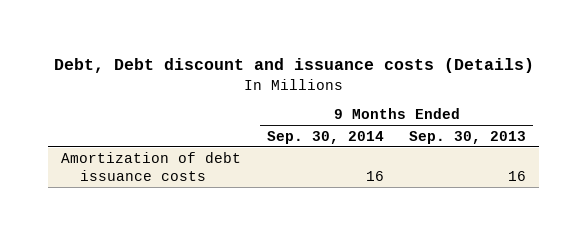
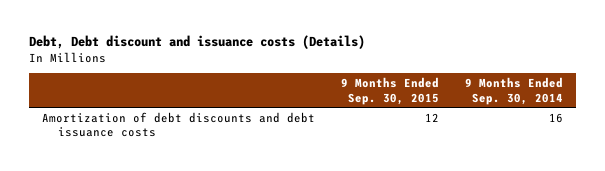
- | 9 Months Ended Sep. 30, 2014 | 9 Months Ended Sep. 30, 2013
+ | 9 Months Ended Sep. 30, 2015 | 9 Months Ended Sep. 30, 2014
- Amortization of debt issuance costs | 16 | 16
+ Amortization of debt discounts and debt issuance costs | 12 | 16

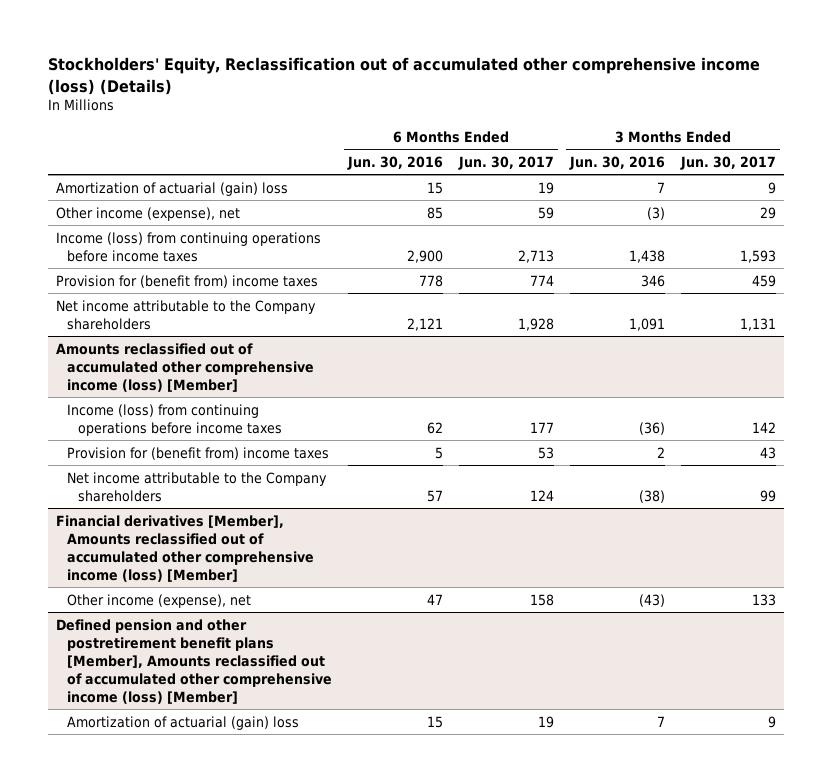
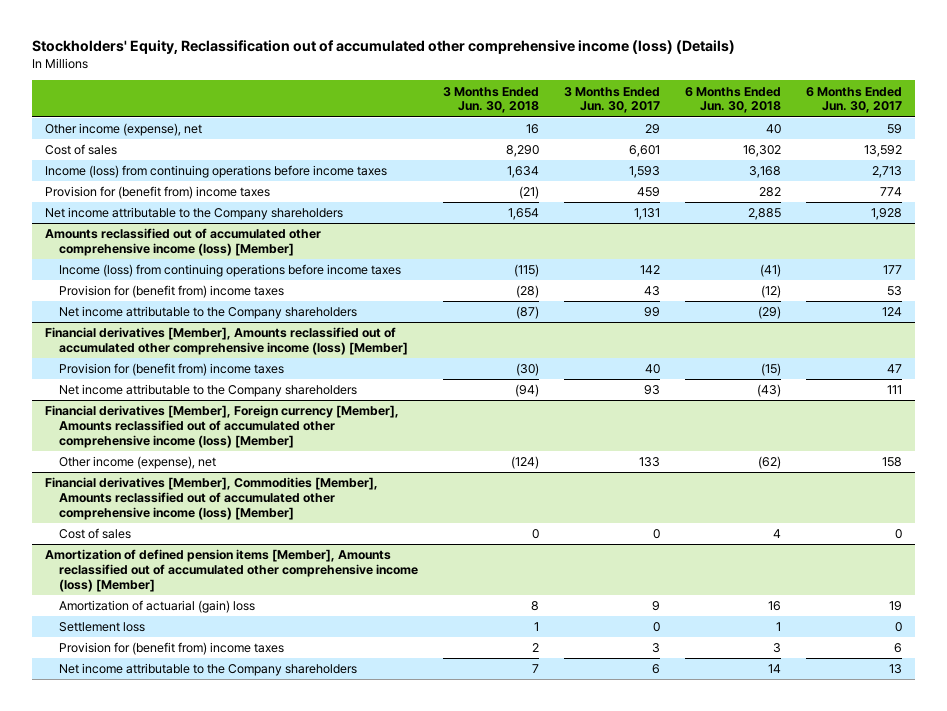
- | 6 Months Ended Jun. 30, 2016 | 6 Months Ended Jun. 30, 2017 | 3 Months Ended Jun. 30, 2016 | 3 Months Ended Jun. 30, 2017
+ | 3 Months Ended Jun. 30, 2018 | 3 Months Ended Jun. 30, 2017 | 6 Months Ended Jun. 30, 2018 | 6 Months Ended Jun. 30, 2017
- Amortization of actuarial (gain) loss | 15 | 19 | 7 | 9
+ Cost of sales | 8,290 | 6,601 | 16,302 | 13,592
@ Financial derivatives [Member], Amounts reclassified out of accumulated other comprehensive income (loss) [Member]
+ Provision for (benefit from) income taxes | (30) | 40 | (15) | 47
+ Net income attributable to the Company shareholders | (94) | 93 | (43) | 111
+ Financial derivatives [Member], Foreign currency [Member], Amounts reclassified out of accumulated other comprehensive income (loss) [Member]
- Defined pension and other postretirement benefit plans [Member], Amounts reclassified out of accumulated other comprehensive income (loss) [Member]
+ Financial derivatives [Member], Commodities [Member], Amounts reclassified out of accumulated other comprehensive income (loss) [Member]
+ Cost of sales | 0 | 0 | 4 | 0
+ Amortization of defined pension items [Member], Amounts reclassified out of accumulated other comprehensive income (loss) [Member]
+ Settlement loss | 1 | 0 | 1 | 0
+ Provision for (benefit from) income taxes | 2 | 3 | 3 | 6
+ Net income attributable to the Company shareholders | 7 | 6 | 14 | 13

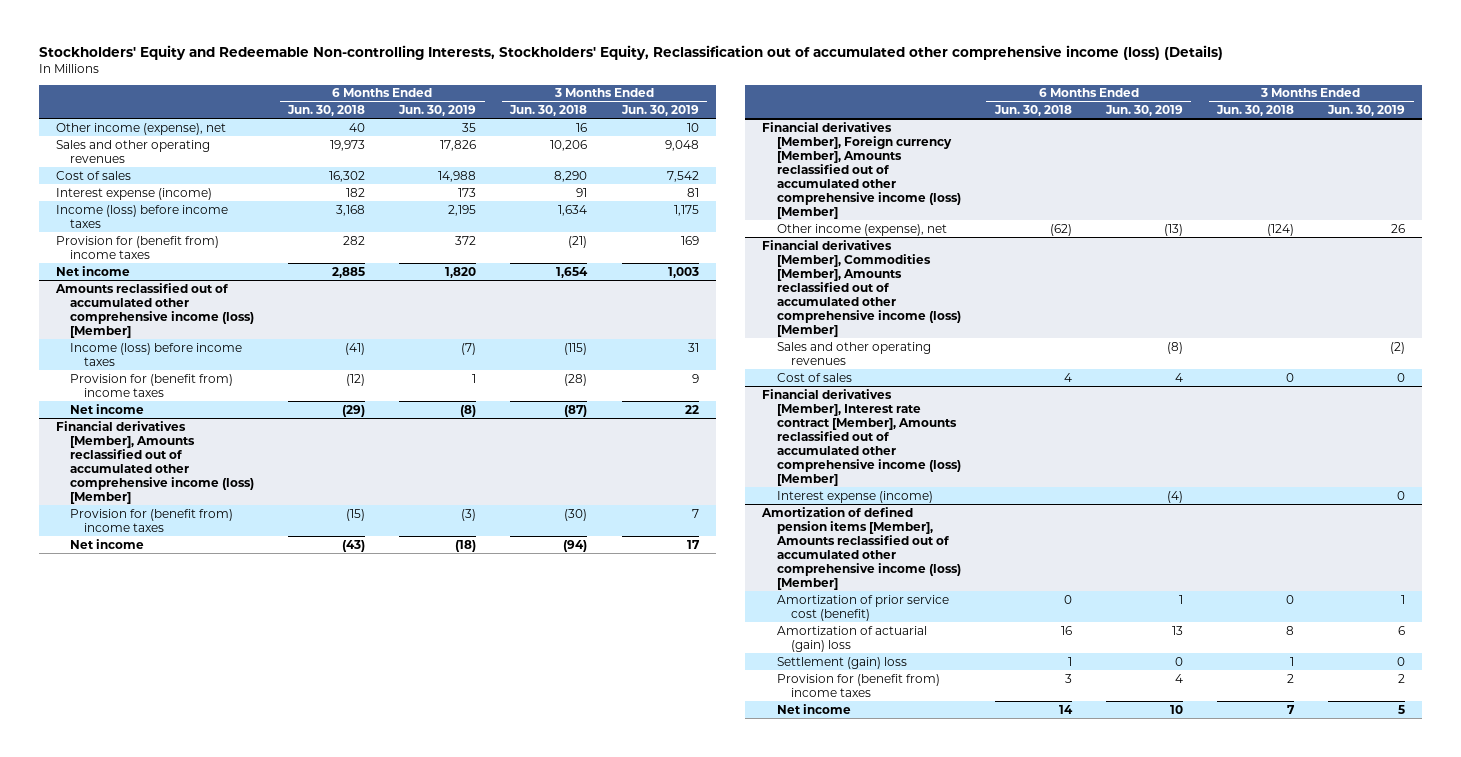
- Stockholders' Equity, Reclassification out of accumulated other comprehensive income (loss) (Details)
+ Stockholders' Equity and Redeemable Non-controlling Interests, Stockholders' Equity, Reclassification out of accumulated other comprehensive income (loss) (Details)
- | 3 Months Ended Jun. 30, 2018 | 3 Months Ended Jun. 30, 2017 | 6 Months Ended Jun. 30, 2018 | 6 Months Ended Jun. 30, 2017
+ | 6 Months Ended Jun. 30, 2018 | 6 Months Ended Jun. 30, 2019 | 3 Months Ended Jun. 30, 2018 | 3 Months Ended Jun. 30, 2019
+ Sales and other operating revenues | 19,973 | 17,826 | 10,206 | 9,048
- Income (loss) from continuing operations before income taxes | 1,634 | 1,593 | 3,168 | 2,713
+ Interest expense (income) | 182 | 173 | 91 | 81
+ Income (loss) before income taxes | 3,168 | 2,195 | 1,634 | 1,175
- Net income attributable to the Company shareholders | 1,654 | 1,131 | 2,885 | 1,928
+ Net income | 2,885 | 1,820 | 1,654 | 1,003
@ Amounts reclassified out of accumulated other comprehensive income (loss) [Member]
- Income (loss) from continuing operations before income taxes | (115) | 142 | (41) | 177
+ Income (loss) before income taxes | (41) | (7) | (115) | 31
- Net income attributable to the Company shareholders | (87) | 99 | (29) | 124
+ Net income | (29) | (8) | (87) | 22
@ Financial derivatives [Member], Amounts reclassified out of accumulated other comprehensive income (loss) [Member]
- Net income attributable to the Company shareholders | (94) | 93 | (43) | 111
+ Net income | (43) | (18) | (94) | 17
@ Financial derivatives [Member], Commodities [Member], Amounts reclassified out of accumulated other comprehensive income (loss) [Member]
+ Sales and other operating revenues | | (8) | | (2)
+ Financial derivatives [Member], Interest rate contract [Member], Amounts reclassified out of accumulated other comprehensive income (loss) [Member]
+ Interest expense (income) | | (4) | | 0
@ Amortization of defined pension items [Member], Amounts reclassified out of accumulated other comprehensive income (loss) [Member]
+ Amortization of prior service cost (benefit) | 0 | 1 | 0 | 1
- Settlement loss | 1 | 0 | 1 | 0
+ Settlement (gain) loss | 1 | 0 | 1 | 0
- Net income attributable to the Company shareholders | 7 | 6 | 14 | 13
+ Net income | 14 | 10 | 7 | 5

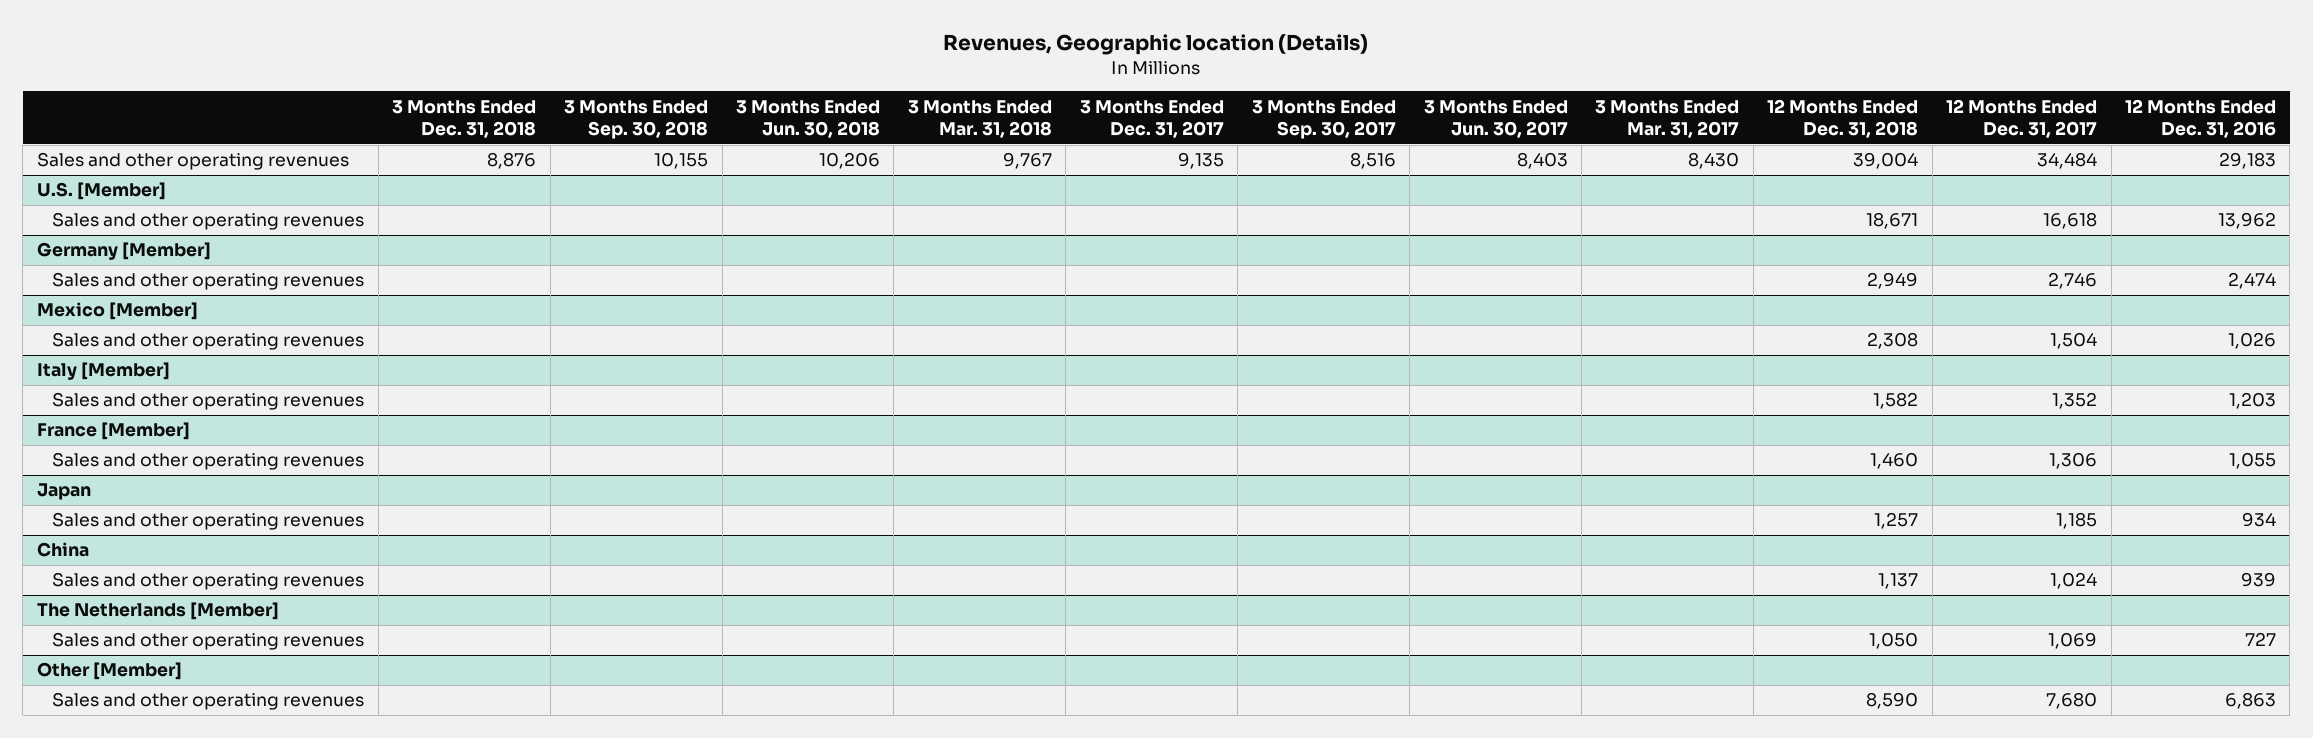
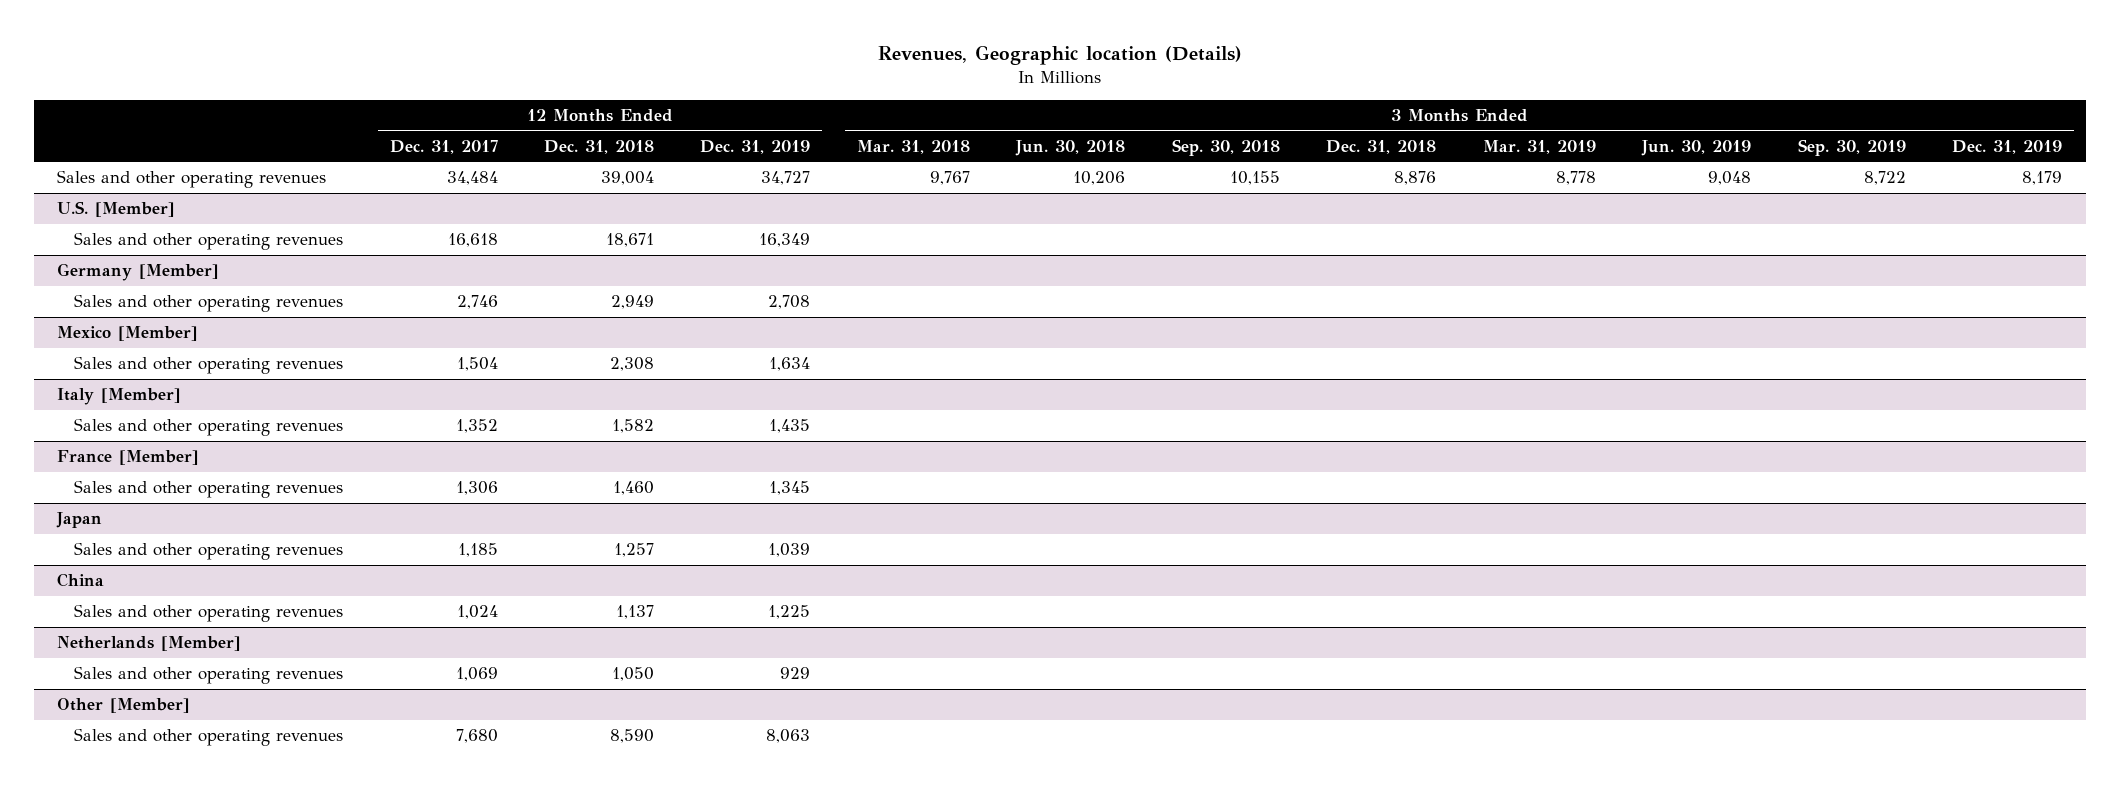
- | 3 Months Ended Dec. 31, 2018 | 3 Months Ended Sep. 30, 2018 | 3 Months Ended Jun. 30, 2018 | 3 Months Ended Mar. 31, 2018 | 3 Months Ended Dec. 31, 2017 | 3 Months Ended Sep. 30, 2017 | 3 Months Ended Jun. 30, 2017 | 3 Months Ended Mar. 31, 2017 | 12 Months Ended Dec. 31, 2018 | 12 Months Ended Dec. 31, 2017 | 12 Months Ended Dec. 31, 2016
+ | 12 Months Ended Dec. 31, 2017 | 12 Months Ended Dec. 31, 2018 | 12 Months Ended Dec. 31, 2019 | 3 Months Ended Mar. 31, 2018 | 3 Months Ended Jun. 30, 2018 | 3 Months Ended Sep. 30, 2018 | 3 Months Ended Dec. 31, 2018 | 3 Months Ended Mar. 31, 2019 | 3 Months Ended Jun. 30, 2019 | 3 Months Ended Sep. 30, 2019 | 3 Months Ended Dec. 31, 2019
- The Netherlands [Member]
+ Netherlands [Member]

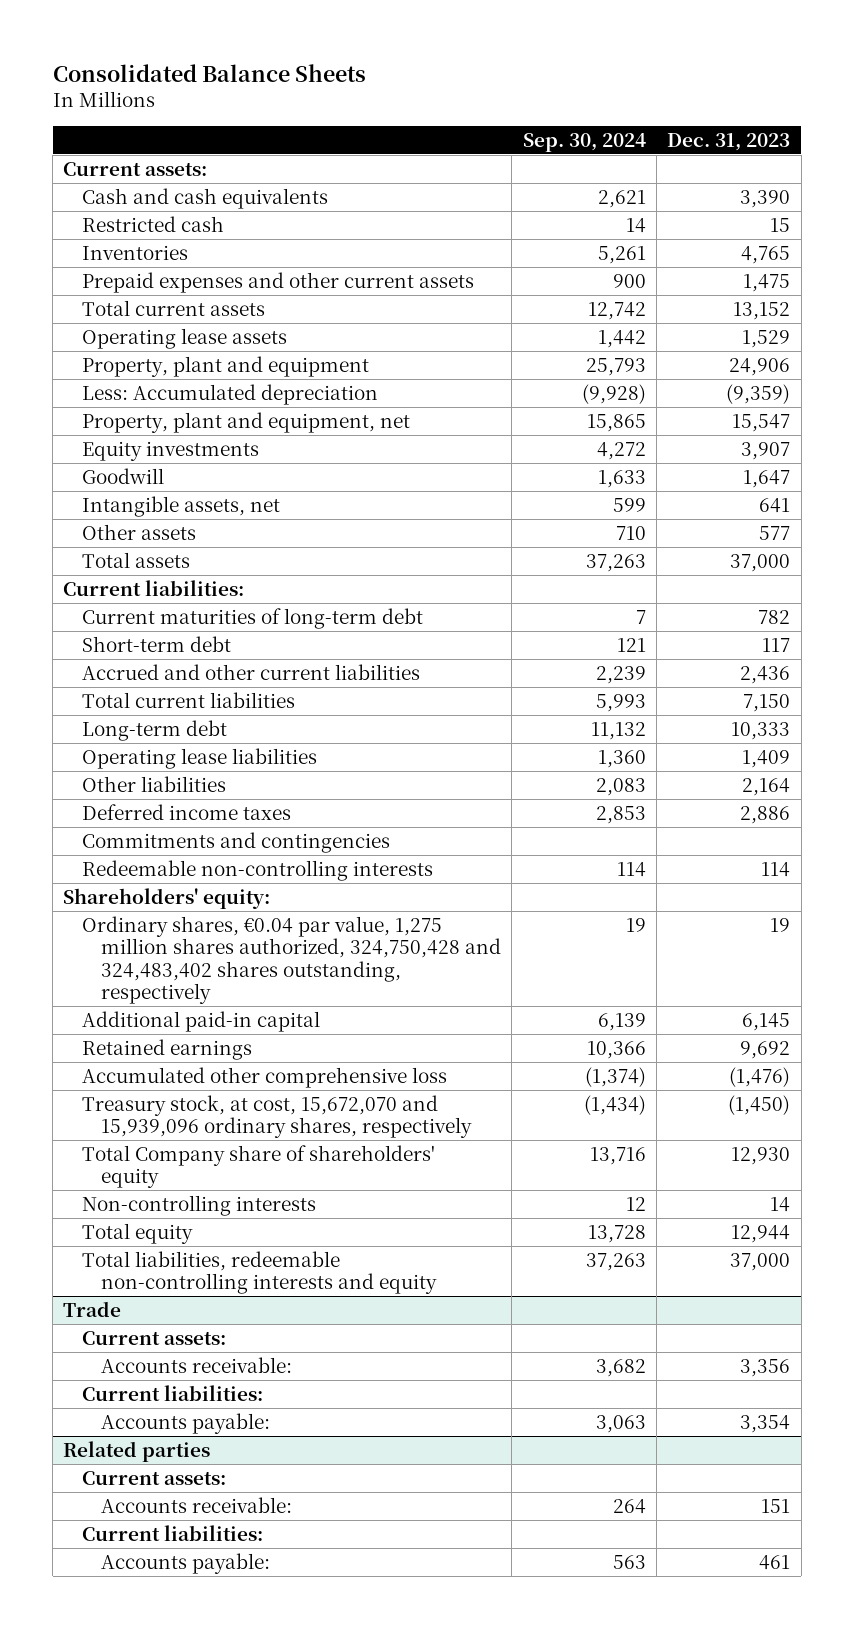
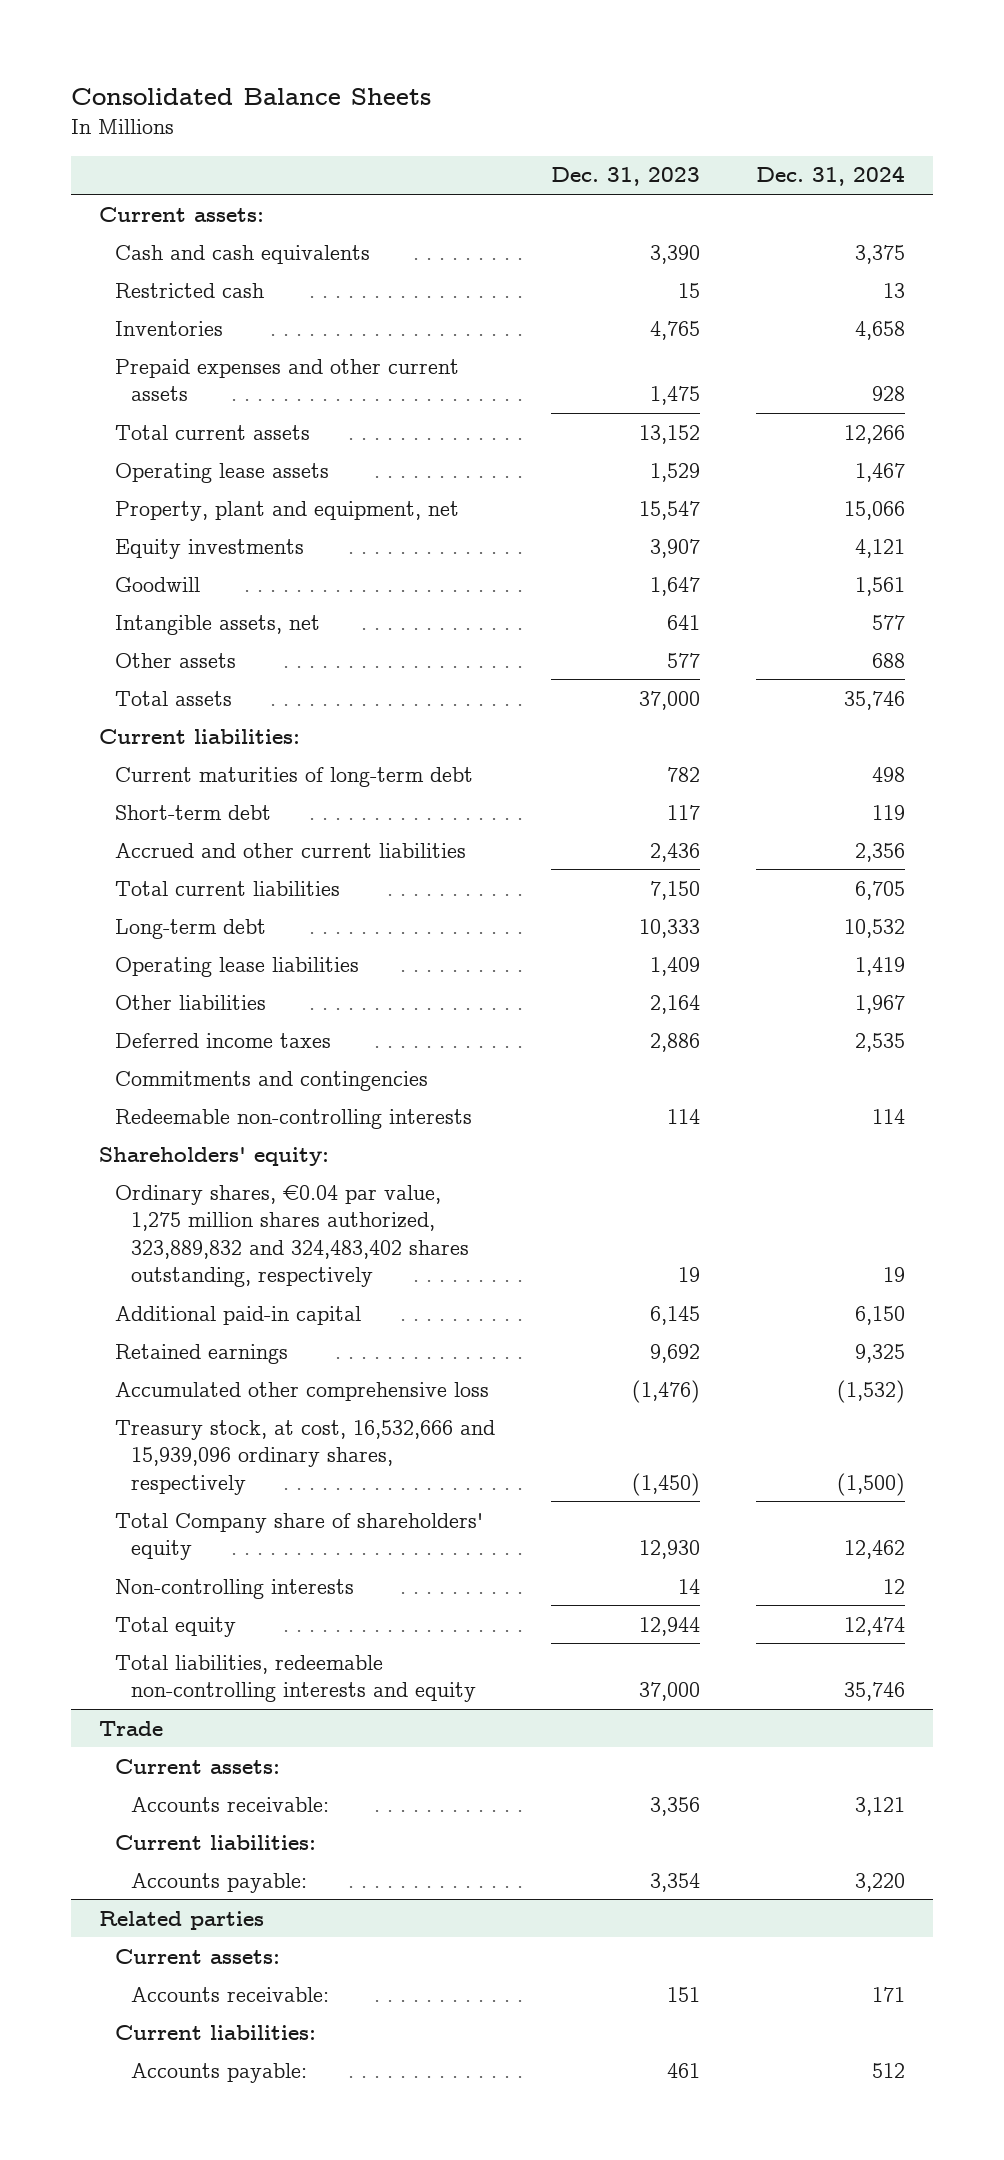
- | Sep. 30, 2024 | Dec. 31, 2023
+ | Dec. 31, 2023 | Dec. 31, 2024
- Property, plant and equipment | 25,793 | 24,906
- Less: Accumulated depreciation | (9,928) | (9,359)
- Ordinary shares, €0.04 par value, 1,275 million shares authorized, 324,750,428 and 324,483,402 shares outstanding, respectively | 19 | 19
+ Ordinary shares, €0.04 par value, 1,275 million shares authorized, 323,889,832 and 324,483,402 shares outstanding, respectively | 19 | 19
- Treasury stock, at cost, 15,672,070 and 15,939,096 ordinary shares, respectively | (1,434) | (1,450)
+ Treasury stock, at cost, 16,532,666 and 15,939,096 ordinary shares, respectively | (1,450) | (1,500)

